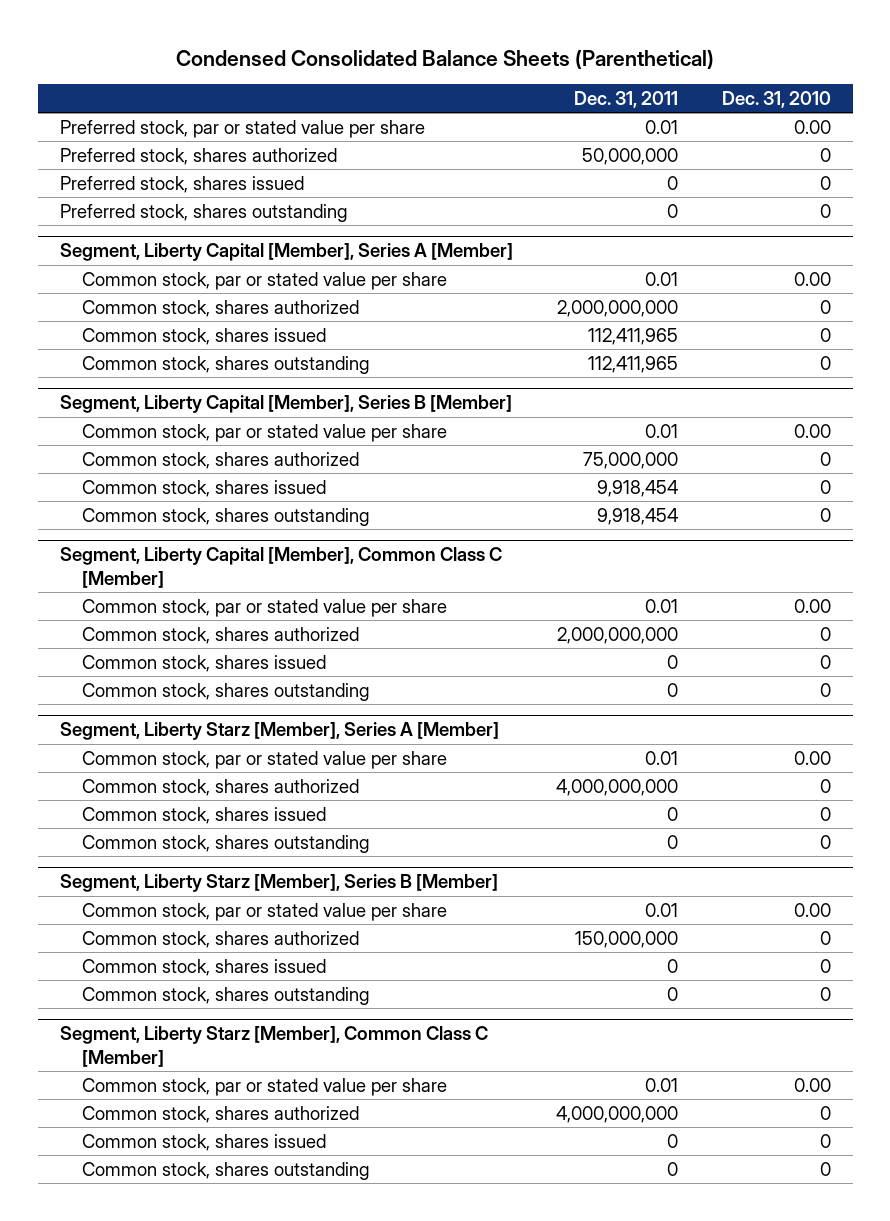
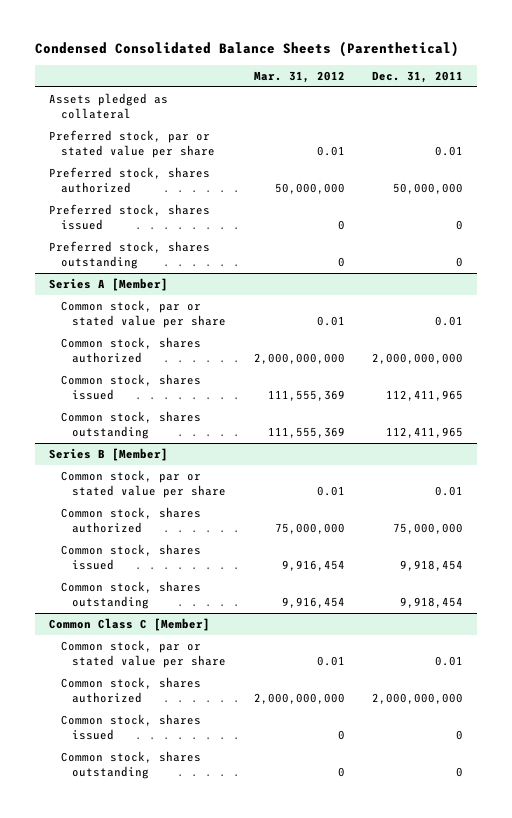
- | Dec. 31, 2011 | Dec. 31, 2010
+ | Mar. 31, 2012 | Dec. 31, 2011
+ Assets pledged as collateral
- Segment, Liberty Capital [Member], Series A [Member]
+ Series A [Member]
- Segment, Liberty Capital [Member], Series B [Member]
+ Series B [Member]
- Segment, Liberty Capital [Member], Common Class C [Member]
+ Common Class C [Member]
- Segment, Liberty Starz [Member], Series A [Member]
- Common stock, par or stated value per share | 0.01 | 0.00
- Common stock, shares authorized | 4,000,000,000 | 0
- Common stock, shares issued | 0 | 0
- Common stock, shares outstanding | 0 | 0
- Segment, Liberty Starz [Member], Series B [Member]
- Common stock, par or stated value per share | 0.01 | 0.00
- Common stock, shares authorized | 150,000,000 | 0
- Common stock, shares issued | 0 | 0
- Common stock, shares outstanding | 0 | 0
- Segment, Liberty Starz [Member], Common Class C [Member]
- Common stock, par or stated value per share | 0.01 | 0.00
- Common stock, shares authorized | 4,000,000,000 | 0
- Common stock, shares issued | 0 | 0
- Common stock, shares outstanding | 0 | 0

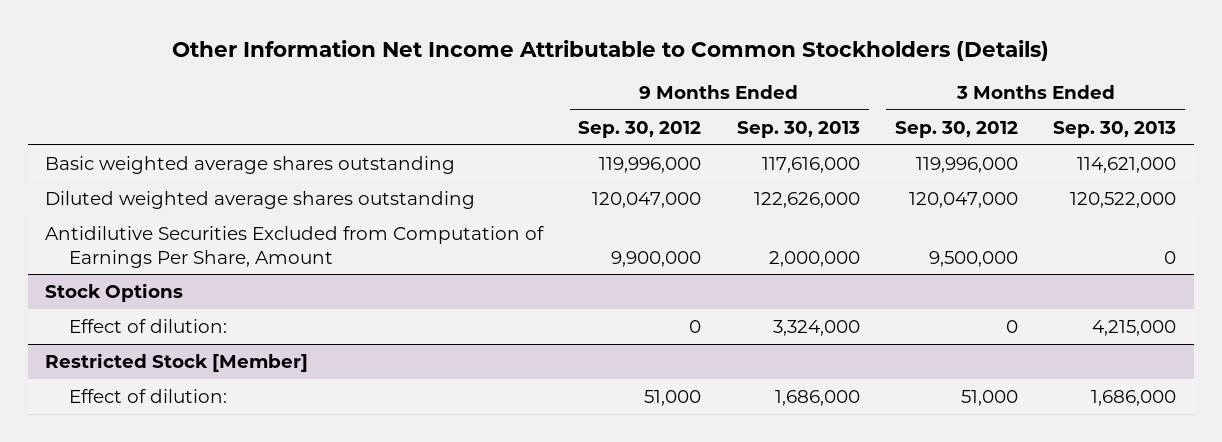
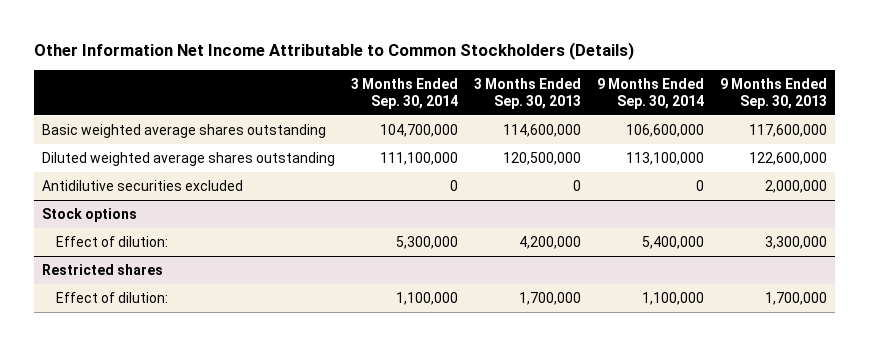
- | 9 Months Ended Sep. 30, 2012 | 9 Months Ended Sep. 30, 2013 | 3 Months Ended Sep. 30, 2012 | 3 Months Ended Sep. 30, 2013
+ | 3 Months Ended Sep. 30, 2014 | 3 Months Ended Sep. 30, 2013 | 9 Months Ended Sep. 30, 2014 | 9 Months Ended Sep. 30, 2013
- Basic weighted average shares outstanding | 119,996,000 | 117,616,000 | 119,996,000 | 114,621,000
- Diluted weighted average shares outstanding | 120,047,000 | 122,626,000 | 120,047,000 | 120,522,000
- Antidilutive Securities Excluded from Computation of Earnings Per Share, Amount | 9,900,000 | 2,000,000 | 9,500,000 | 0
- Stock Options
- Effect of dilution: | 0 | 3,324,000 | 0 | 4,215,000
- Restricted Stock [Member]
- Effect of dilution: | 51,000 | 1,686,000 | 51,000 | 1,686,000
+ Basic weighted average shares outstanding | 104,700,000 | 114,600,000 | 106,600,000 | 117,600,000
+ Diluted weighted average shares outstanding | 111,100,000 | 120,500,000 | 113,100,000 | 122,600,000
+ Antidilutive securities excluded | 0 | 0 | 0 | 2,000,000
+ Stock options
+ Effect of dilution: | 5,300,000 | 4,200,000 | 5,400,000 | 3,300,000
+ Restricted shares
+ Effect of dilution: | 1,100,000 | 1,700,000 | 1,100,000 | 1,700,000

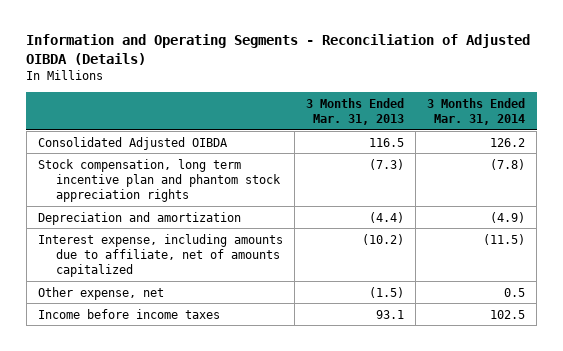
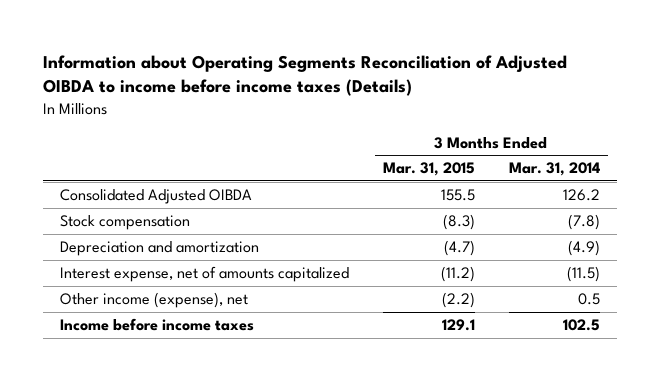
- Information and Operating Segments - Reconciliation of Adjusted OIBDA (Details)
+ Information about Operating Segments Reconciliation of Adjusted OIBDA to income before income taxes (Details)
- | 3 Months Ended Mar. 31, 2013 | 3 Months Ended Mar. 31, 2014
+ | 3 Months Ended Mar. 31, 2015 | 3 Months Ended Mar. 31, 2014
- Stock compensation, long term incentive plan and phantom stock appreciation rights | (7.3) | (7.8)
+ Stock compensation | (8.3) | (7.8)
- Interest expense, including amounts due to affiliate, net of amounts capitalized | (10.2) | (11.5)
- Other expense, net | (1.5) | 0.5
+ Interest expense, net of amounts capitalized | (11.2) | (11.5)
+ Other income (expense), net | (2.2) | 0.5

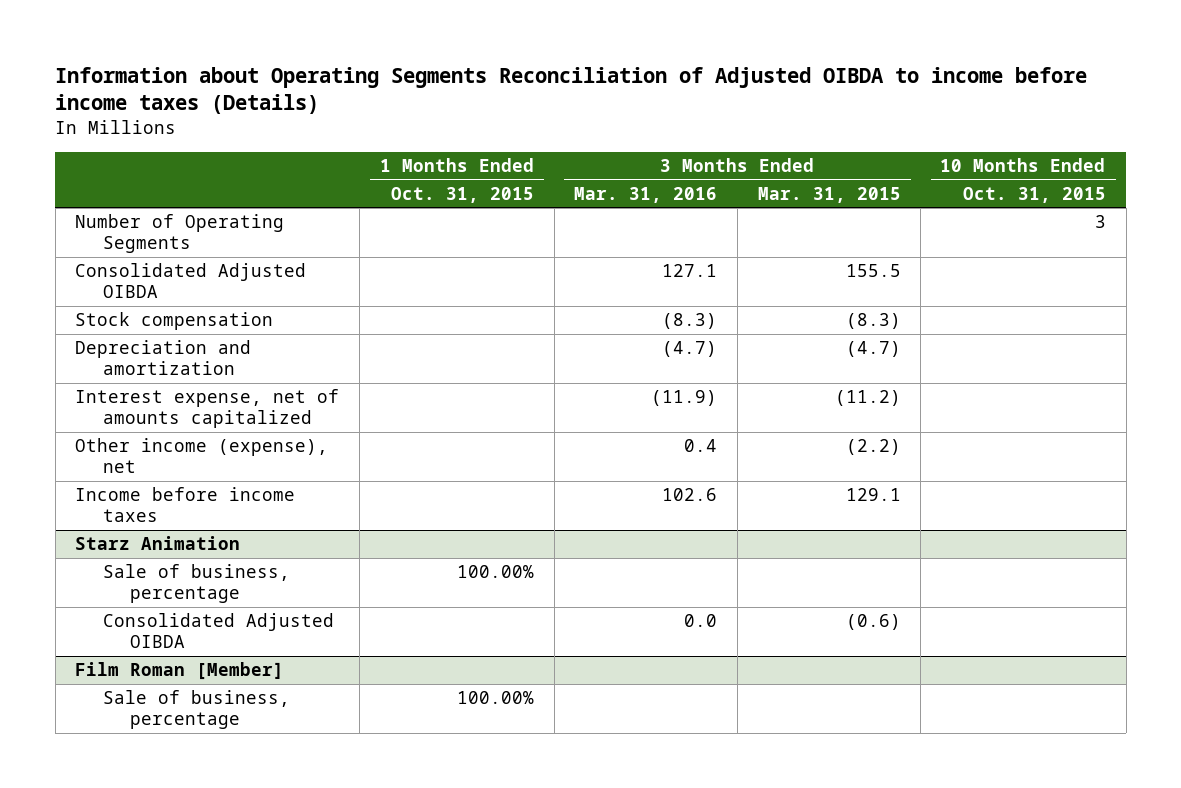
- | 3 Months Ended Mar. 31, 2015 | 3 Months Ended Mar. 31, 2014
+ | 1 Months Ended Oct. 31, 2015 | 3 Months Ended Mar. 31, 2016 | 3 Months Ended Mar. 31, 2015 | 10 Months Ended Oct. 31, 2015
+ Number of Operating Segments | | | | 3
+ Starz Animation
+ Sale of business, percentage | 100.00% | | |
+ Consolidated Adjusted OIBDA | | 0.0 | (0.6) |
+ Film Roman [Member]
+ Sale of business, percentage | 100.00% | | |

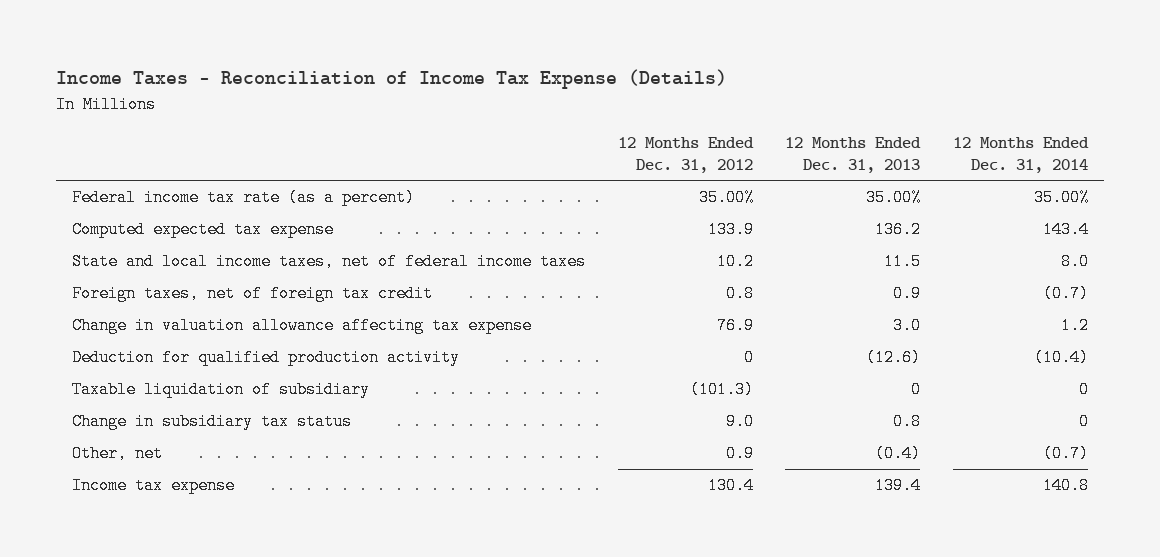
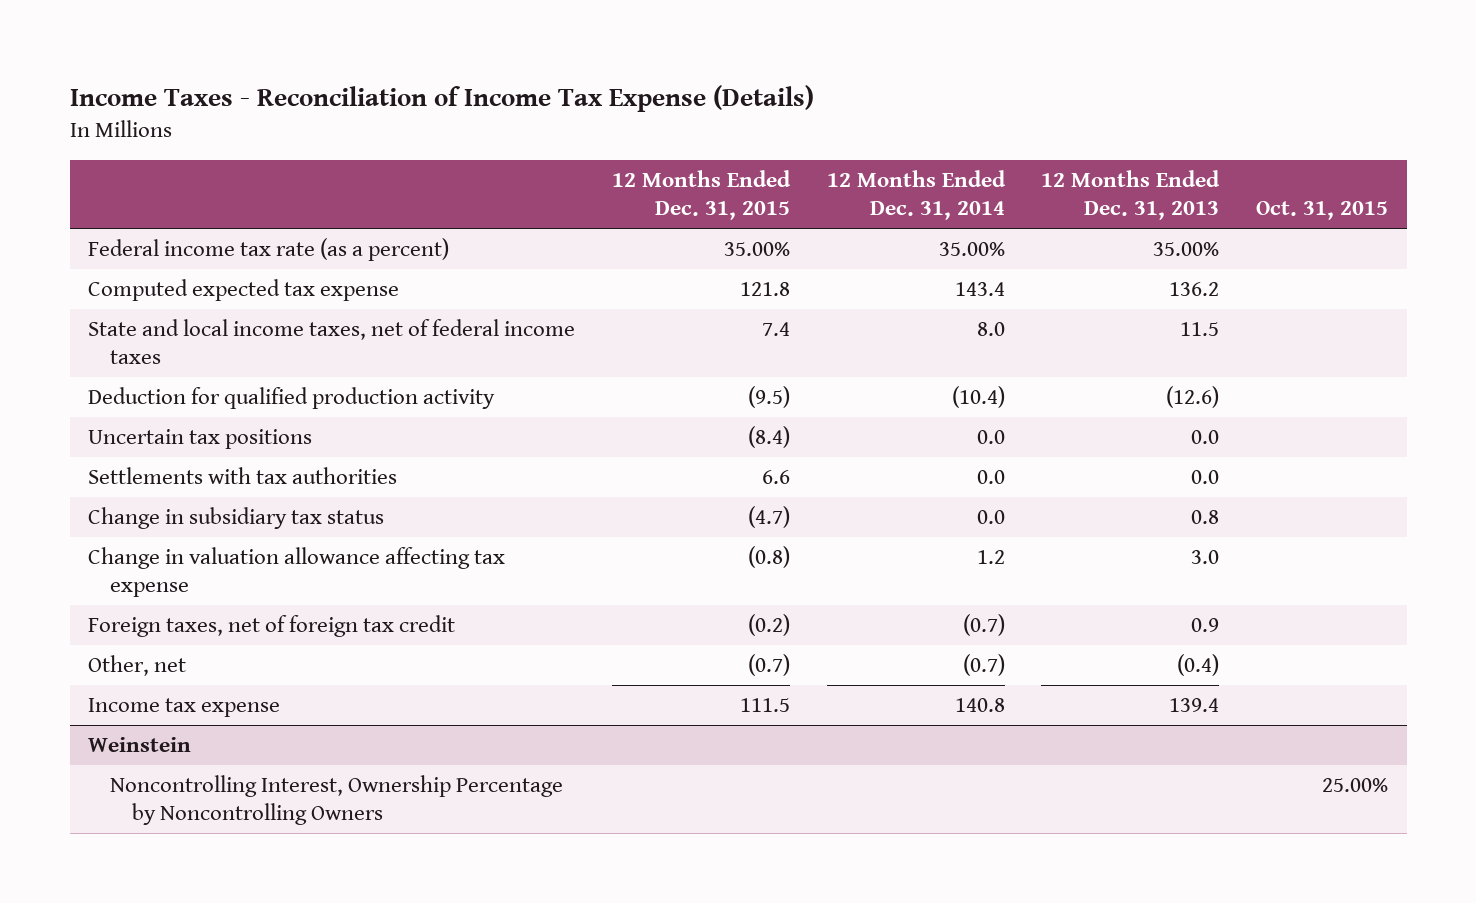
- | 12 Months Ended Dec. 31, 2012 | 12 Months Ended Dec. 31, 2013 | 12 Months Ended Dec. 31, 2014
+ | 12 Months Ended Dec. 31, 2015 | 12 Months Ended Dec. 31, 2014 | 12 Months Ended Dec. 31, 2013 | Oct. 31, 2015
- Taxable liquidation of subsidiary | (101.3) | 0 | 0
- Change in subsidiary tax status | 9.0 | 0.8 | 0
+ Uncertain tax positions | (8.4) | 0.0 | 0.0 |
+ Settlements with tax authorities | 6.6 | 0.0 | 0.0 |
+ Change in subsidiary tax status | (4.7) | 0.0 | 0.8 |
moved down: Change in valuation allowance affecting tax expense | (0.8) | 1.2 | 3.0 |
moved down: Foreign taxes, net of foreign tax credit | (0.2) | (0.7) | 0.9 |
+ Weinstein
+ Noncontrolling Interest, Ownership Percentage by Noncontrolling Owners | | | | 25.00%

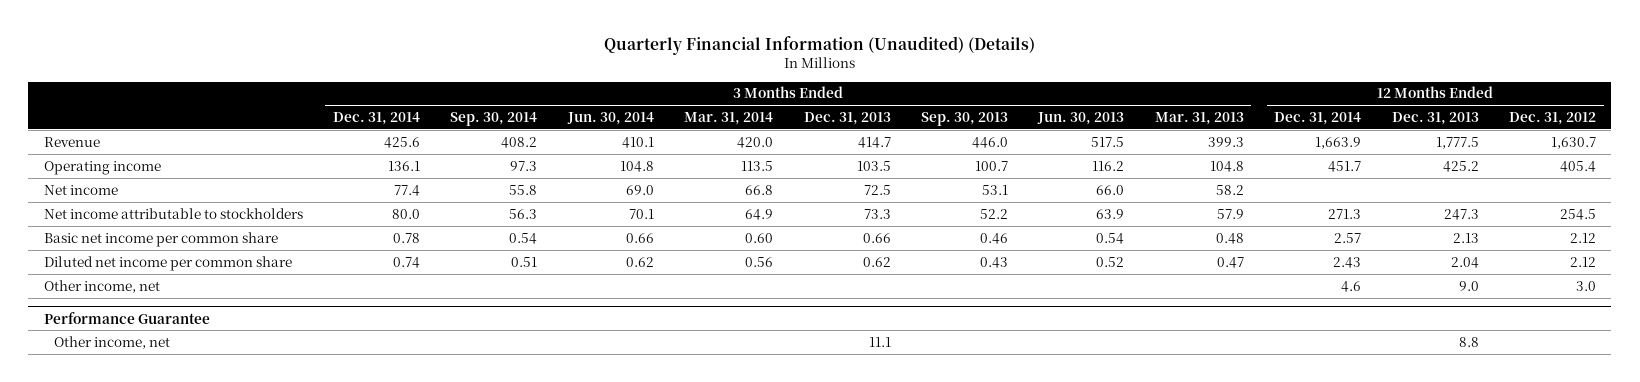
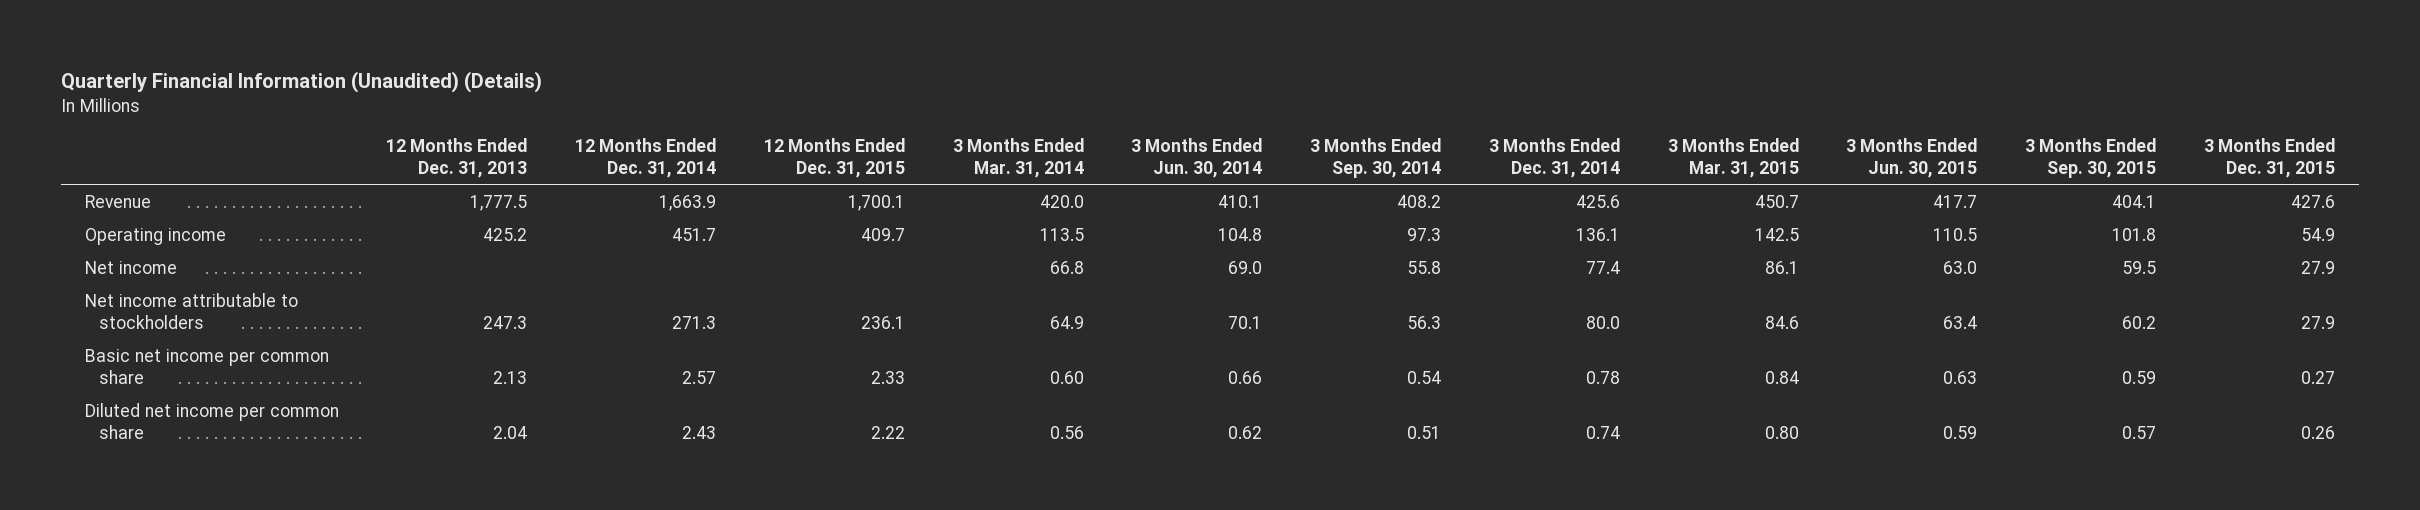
- | 3 Months Ended Dec. 31, 2014 | 3 Months Ended Sep. 30, 2014 | 3 Months Ended Jun. 30, 2014 | 3 Months Ended Mar. 31, 2014 | 3 Months Ended Dec. 31, 2013 | 3 Months Ended Sep. 30, 2013 | 3 Months Ended Jun. 30, 2013 | 3 Months Ended Mar. 31, 2013 | 12 Months Ended Dec. 31, 2014 | 12 Months Ended Dec. 31, 2013 | 12 Months Ended Dec. 31, 2012
+ | 12 Months Ended Dec. 31, 2013 | 12 Months Ended Dec. 31, 2014 | 12 Months Ended Dec. 31, 2015 | 3 Months Ended Mar. 31, 2014 | 3 Months Ended Jun. 30, 2014 | 3 Months Ended Sep. 30, 2014 | 3 Months Ended Dec. 31, 2014 | 3 Months Ended Mar. 31, 2015 | 3 Months Ended Jun. 30, 2015 | 3 Months Ended Sep. 30, 2015 | 3 Months Ended Dec. 31, 2015
- Other income, net | | | | | | | | | 4.6 | 9.0 | 3.0
- Performance Guarantee
- Other income, net | | | | | 11.1 | | | | | 8.8 |

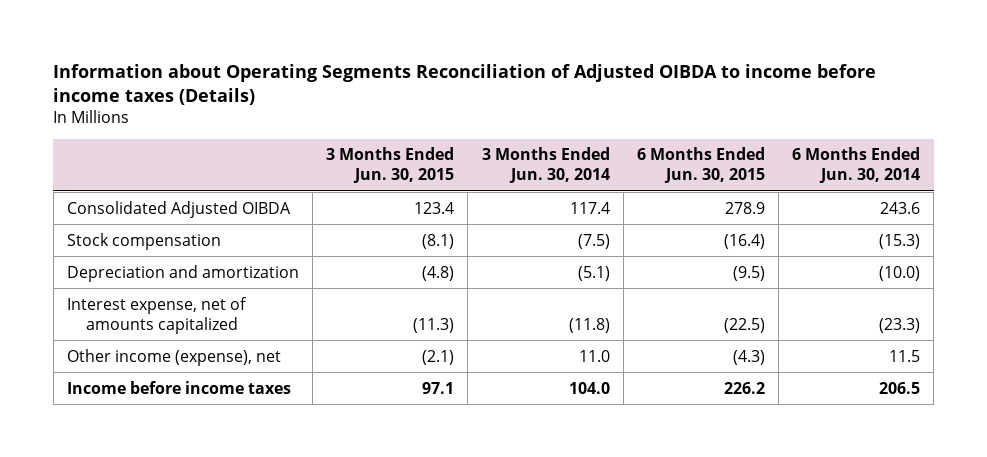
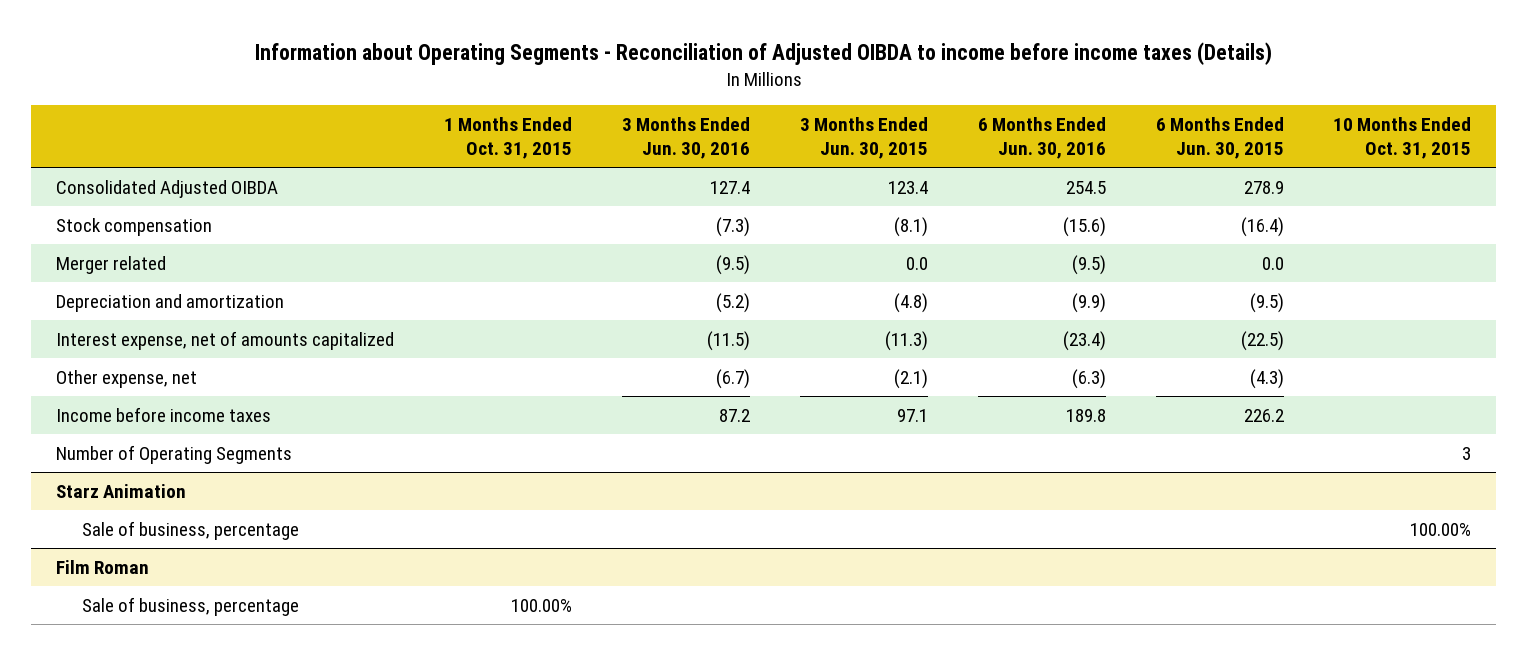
- Information about Operating Segments Reconciliation of Adjusted OIBDA to income before income taxes (Details)
+ Information about Operating Segments - Reconciliation of Adjusted OIBDA to income before income taxes (Details)
- | 3 Months Ended Jun. 30, 2015 | 3 Months Ended Jun. 30, 2014 | 6 Months Ended Jun. 30, 2015 | 6 Months Ended Jun. 30, 2014
+ | 1 Months Ended Oct. 31, 2015 | 3 Months Ended Jun. 30, 2016 | 3 Months Ended Jun. 30, 2015 | 6 Months Ended Jun. 30, 2016 | 6 Months Ended Jun. 30, 2015 | 10 Months Ended Oct. 31, 2015
+ Merger related | | (9.5) | 0.0 | (9.5) | 0.0 |
- Other income (expense), net | (2.1) | 11.0 | (4.3) | 11.5
+ Other expense, net | | (6.7) | (2.1) | (6.3) | (4.3) |
+ Number of Operating Segments | | | | | | 3
+ Starz Animation
+ Sale of business, percentage | | | | | | 100.00%
+ Film Roman
+ Sale of business, percentage | 100.00% | | | | |

